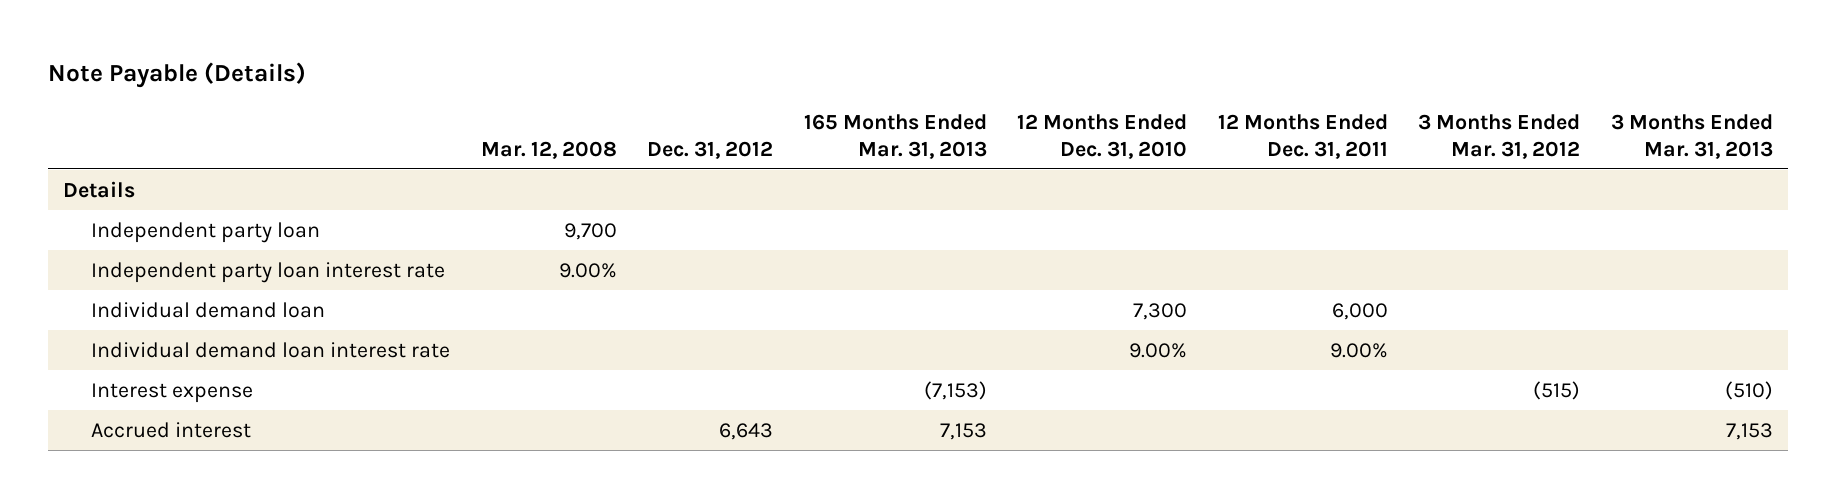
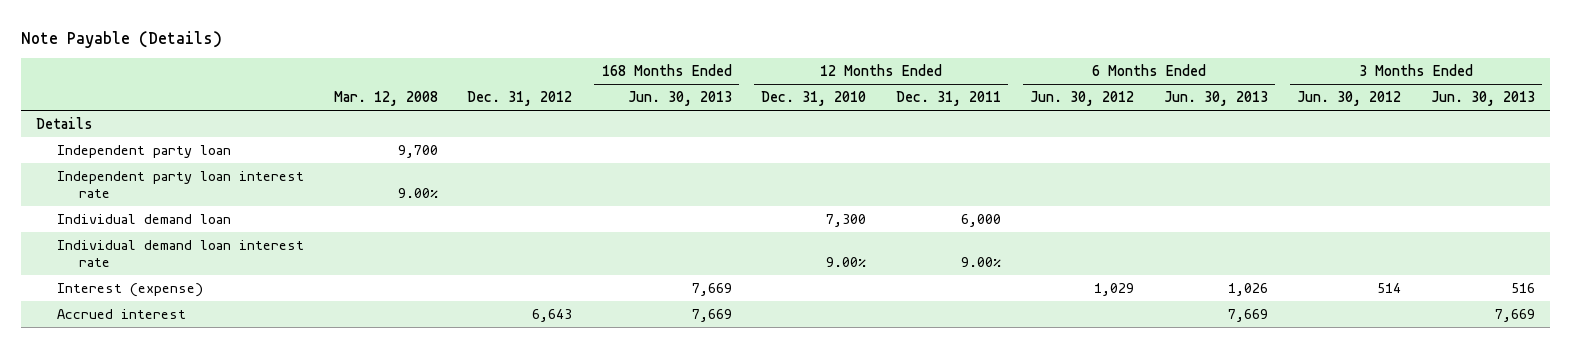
- | Mar. 12, 2008 | Dec. 31, 2012 | 165 Months Ended Mar. 31, 2013 | 12 Months Ended Dec. 31, 2010 | 12 Months Ended Dec. 31, 2011 | 3 Months Ended Mar. 31, 2012 | 3 Months Ended Mar. 31, 2013
+ | Mar. 12, 2008 | Dec. 31, 2012 | 168 Months Ended Jun. 30, 2013 | 12 Months Ended Dec. 31, 2010 | 12 Months Ended Dec. 31, 2011 | 6 Months Ended Jun. 30, 2012 | 6 Months Ended Jun. 30, 2013 | 3 Months Ended Jun. 30, 2012 | 3 Months Ended Jun. 30, 2013
- Interest expense | | | (7,153) | | | (515) | (510)
+ Interest (expense) | | | 7,669 | | | 1,029 | 1,026 | 514 | 516

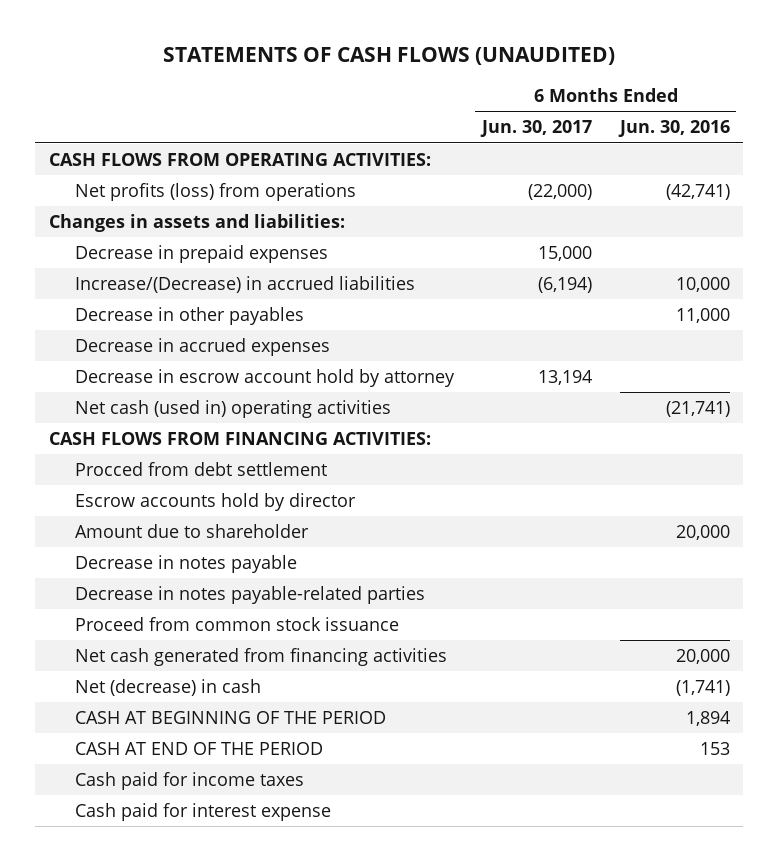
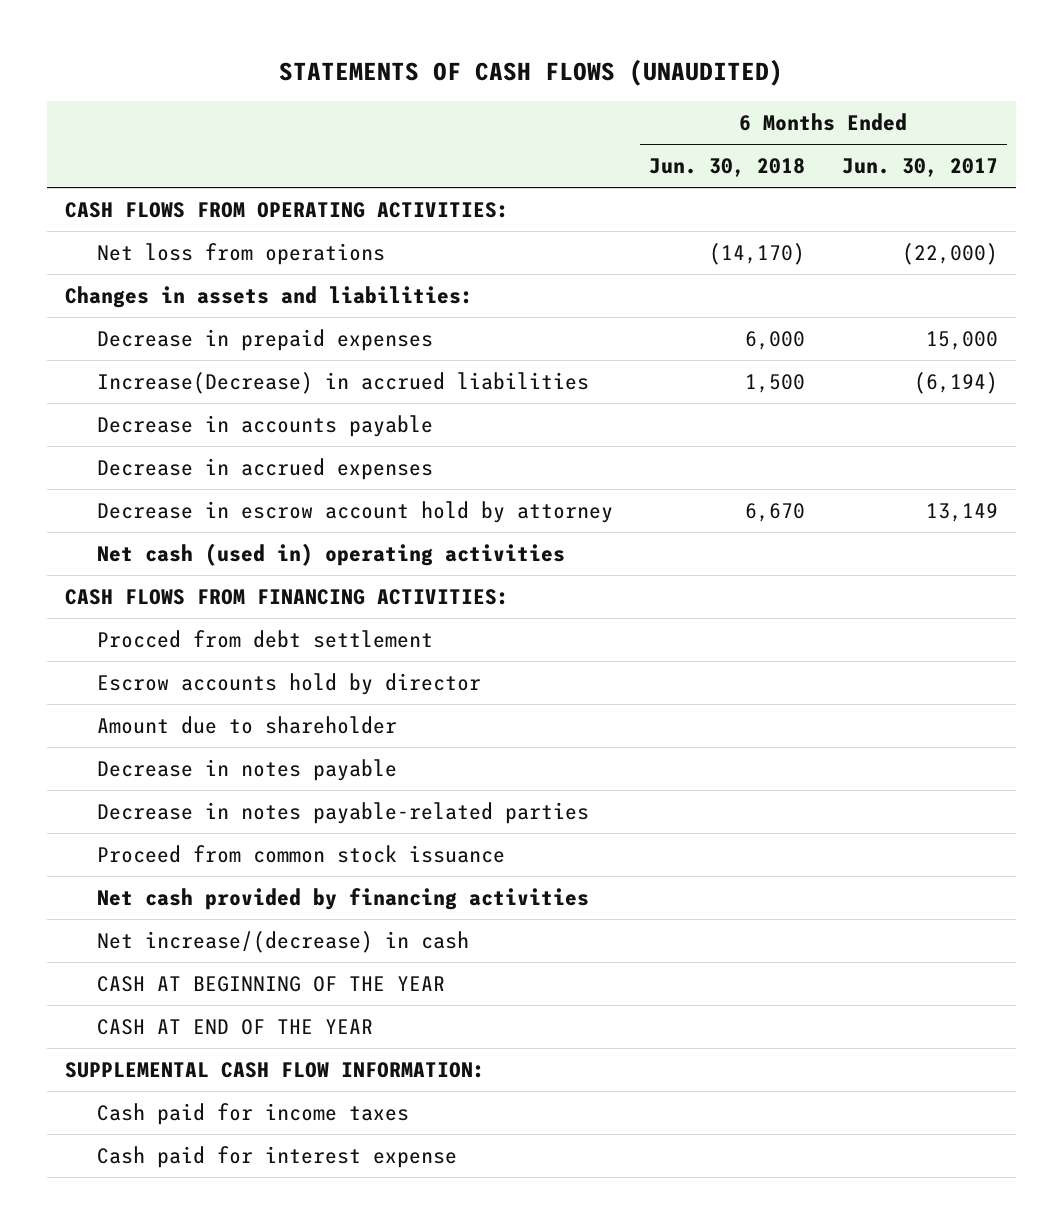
- | 6 Months Ended Jun. 30, 2017 | 6 Months Ended Jun. 30, 2016
+ | 6 Months Ended Jun. 30, 2018 | 6 Months Ended Jun. 30, 2017
- Net profits (loss) from operations | (22,000) | (42,741)
+ Net loss from operations | (14,170) | (22,000)
- Increase/(Decrease) in accrued liabilities | (6,194) | 10,000
- Decrease in other payables | | 11,000
+ Increase(Decrease) in accrued liabilities | 1,500 | (6,194)
+ Decrease in accounts payable
- Decrease in escrow account hold by attorney | 13,194 |
+ Decrease in escrow account hold by attorney | 6,670 | 13,149
- Net cash generated from financing activities | | 20,000
- Net (decrease) in cash | | (1,741)
- CASH AT BEGINNING OF THE PERIOD | | 1,894
- CASH AT END OF THE PERIOD | | 153
+ Net cash provided by financing activities
+ Net increase/(decrease) in cash
+ CASH AT BEGINNING OF THE YEAR
+ CASH AT END OF THE YEAR
+ SUPPLEMENTAL CASH FLOW INFORMATION:

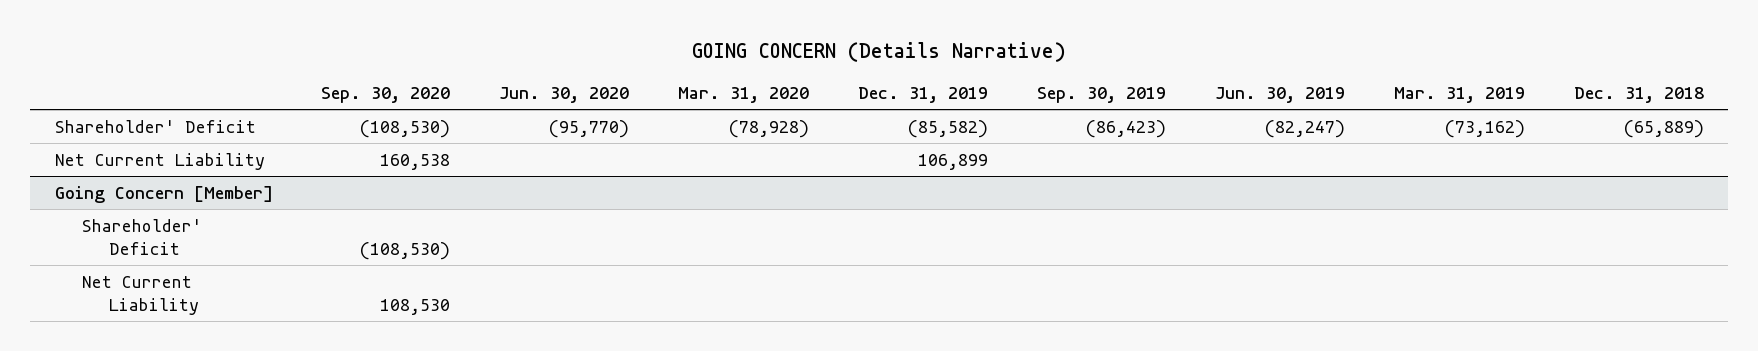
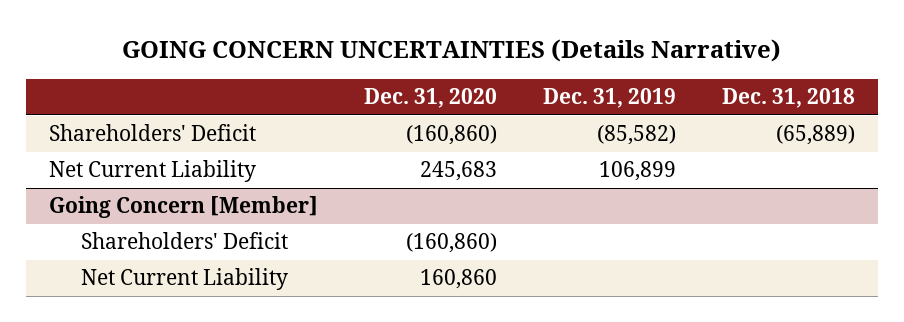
- GOING CONCERN (Details Narrative)
+ GOING CONCERN UNCERTAINTIES (Details Narrative)
- | Sep. 30, 2020 | Jun. 30, 2020 | Mar. 31, 2020 | Dec. 31, 2019 | Sep. 30, 2019 | Jun. 30, 2019 | Mar. 31, 2019 | Dec. 31, 2018
+ | Dec. 31, 2020 | Dec. 31, 2019 | Dec. 31, 2018
- Shareholder' Deficit | (108,530) | (95,770) | (78,928) | (85,582) | (86,423) | (82,247) | (73,162) | (65,889)
+ Shareholders' Deficit | (160,860) | (85,582) | (65,889)
@ Going Concern [Member]
- Shareholder' Deficit | (108,530) | | | | | | |
+ Shareholders' Deficit | (160,860) | |

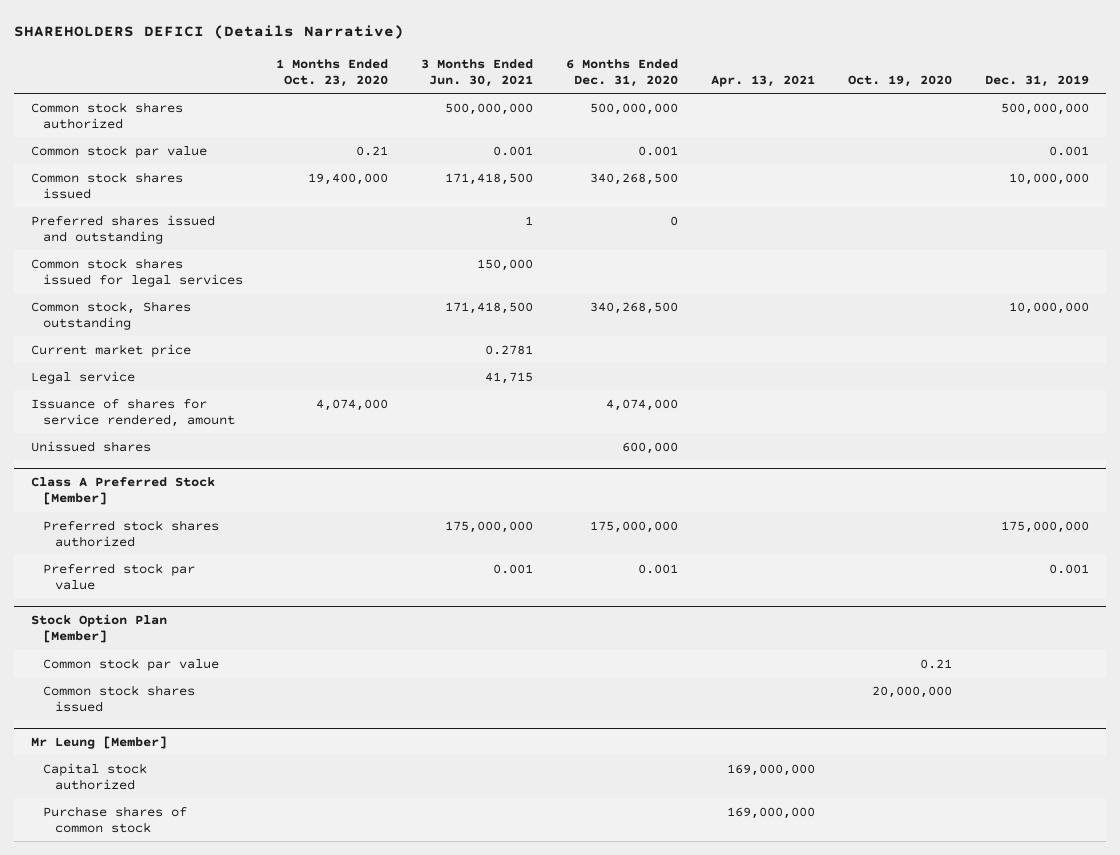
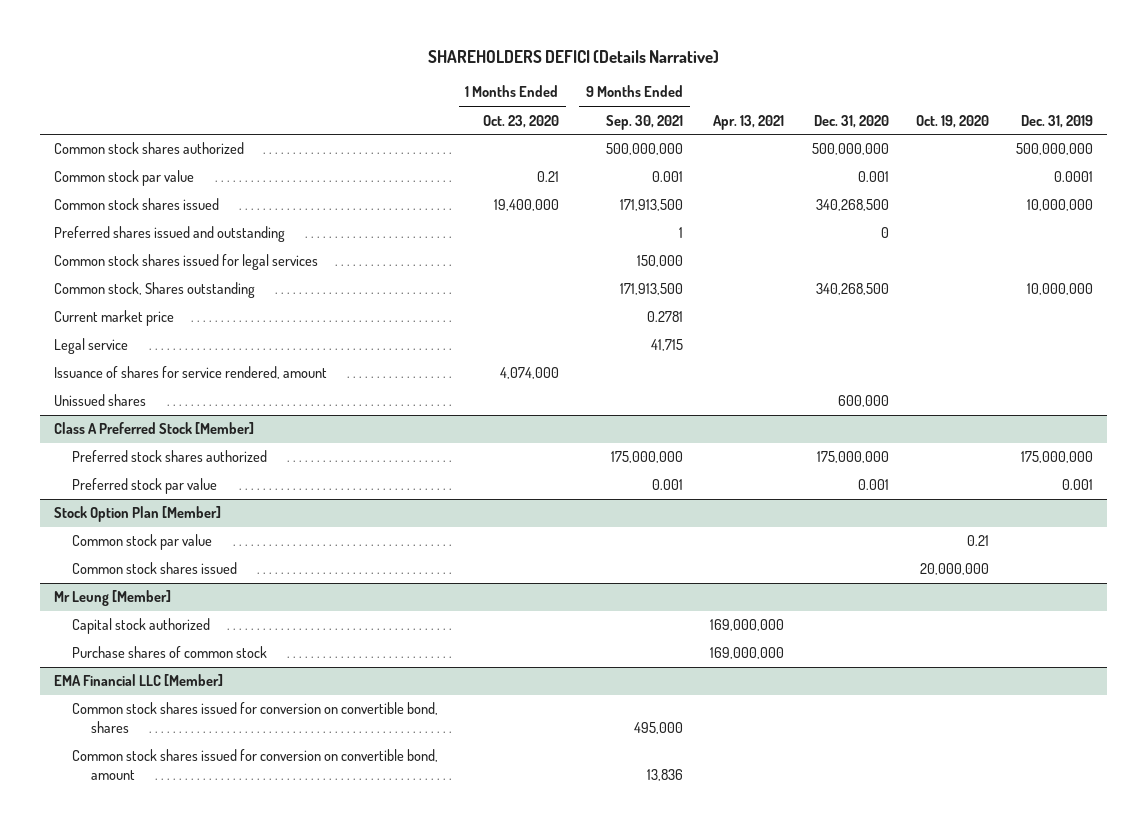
- | 1 Months Ended Oct. 23, 2020 | 3 Months Ended Jun. 30, 2021 | 6 Months Ended Dec. 31, 2020 | Apr. 13, 2021 | Oct. 19, 2020 | Dec. 31, 2019
+ | 1 Months Ended Oct. 23, 2020 | 9 Months Ended Sep. 30, 2021 | Apr. 13, 2021 | Dec. 31, 2020 | Oct. 19, 2020 | Dec. 31, 2019
- Common stock par value | 0.21 | 0.001 | 0.001 | | | 0.001
+ Common stock par value | 0.21 | 0.001 | | 0.001 | | 0.0001
+ EMA Financial LLC [Member]
+ Common stock shares issued for conversion on convertible bond, shares | | 495,000 | | | |
+ Common stock shares issued for conversion on convertible bond, amount | | 13,836 | | | |

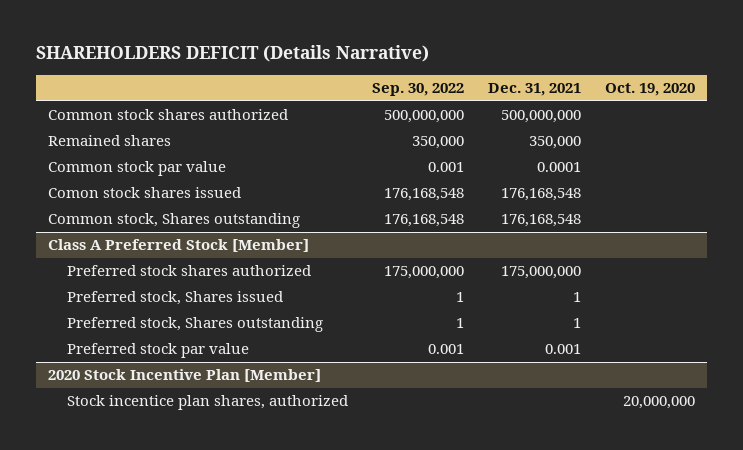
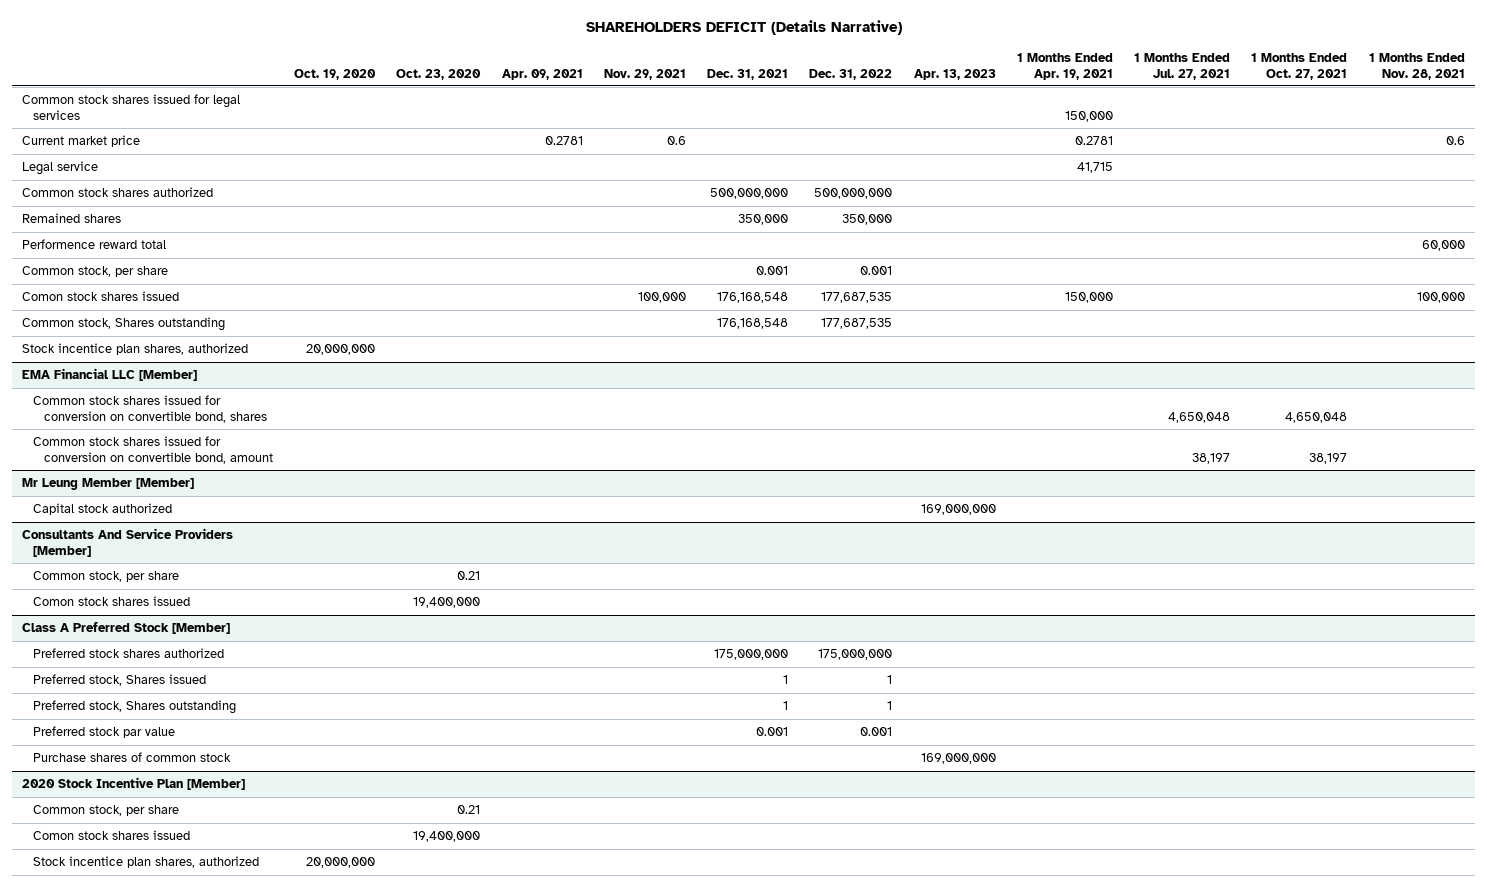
- | Sep. 30, 2022 | Dec. 31, 2021 | Oct. 19, 2020
+ | Oct. 19, 2020 | Oct. 23, 2020 | Apr. 09, 2021 | Nov. 29, 2021 | Dec. 31, 2021 | Dec. 31, 2022 | Apr. 13, 2023 | 1 Months Ended Apr. 19, 2021 | 1 Months Ended Jul. 27, 2021 | 1 Months Ended Oct. 27, 2021 | 1 Months Ended Nov. 28, 2021
+ Common stock shares issued for legal services | | | | | | | | 150,000 | | |
+ Current market price | | | 0.2781 | 0.6 | | | | 0.2781 | | | 0.6
+ Legal service | | | | | | | | 41,715 | | |
- Common stock par value | 0.001 | 0.0001 |
+ Performence reward total | | | | | | | | | | | 60,000
+ Common stock, per share | | | | | 0.001 | 0.001 | | | | |
+ Stock incentice plan shares, authorized | 20,000,000 | | | | | | | | | |
+ EMA Financial LLC [Member]
+ Common stock shares issued for conversion on convertible bond, shares | | | | | | | | | 4,650,048 | 4,650,048 |
+ Common stock shares issued for conversion on convertible bond, amount | | | | | | | | | 38,197 | 38,197 |
+ Mr Leung Member [Member]
+ Capital stock authorized | | | | | | | 169,000,000 | | | |
+ Consultants And Service Providers [Member]
+ Common stock, per share | | 0.21 | | | | | | | | |
+ Comon stock shares issued | | 19,400,000 | | | | | | | | |
@ Class A Preferred Stock [Member]
+ Purchase shares of common stock | | | | | | | 169,000,000 | | | |
@ 2020 Stock Incentive Plan [Member]
+ Common stock, per share | | 0.21 | | | | | | | | |
+ Comon stock shares issued | | 19,400,000 | | | | | | | | |

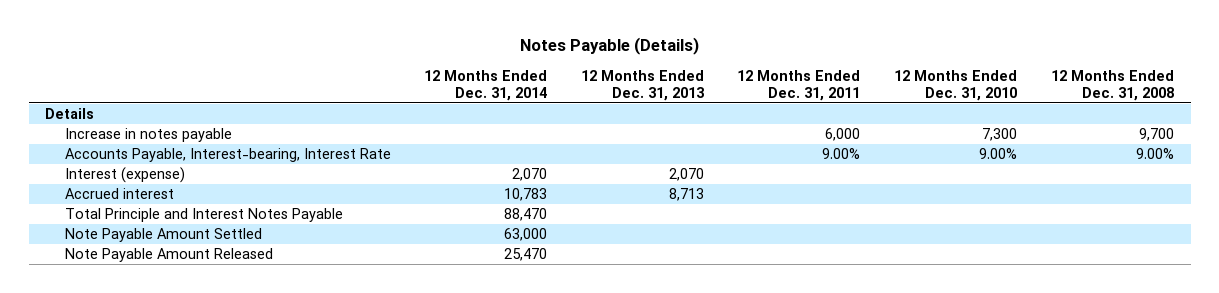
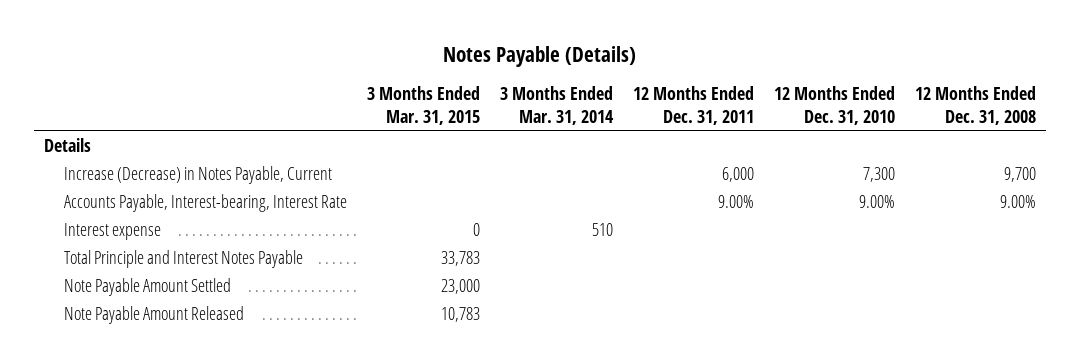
- | 12 Months Ended Dec. 31, 2014 | 12 Months Ended Dec. 31, 2013 | 12 Months Ended Dec. 31, 2011 | 12 Months Ended Dec. 31, 2010 | 12 Months Ended Dec. 31, 2008
+ | 3 Months Ended Mar. 31, 2015 | 3 Months Ended Mar. 31, 2014 | 12 Months Ended Dec. 31, 2011 | 12 Months Ended Dec. 31, 2010 | 12 Months Ended Dec. 31, 2008
- Increase in notes payable | | | 6,000 | 7,300 | 9,700
+ Increase (Decrease) in Notes Payable, Current | | | 6,000 | 7,300 | 9,700
- Interest (expense) | 2,070 | 2,070 | | |
- Accrued interest | 10,783 | 8,713 | | |
+ Interest expense | 0 | 510 | | |

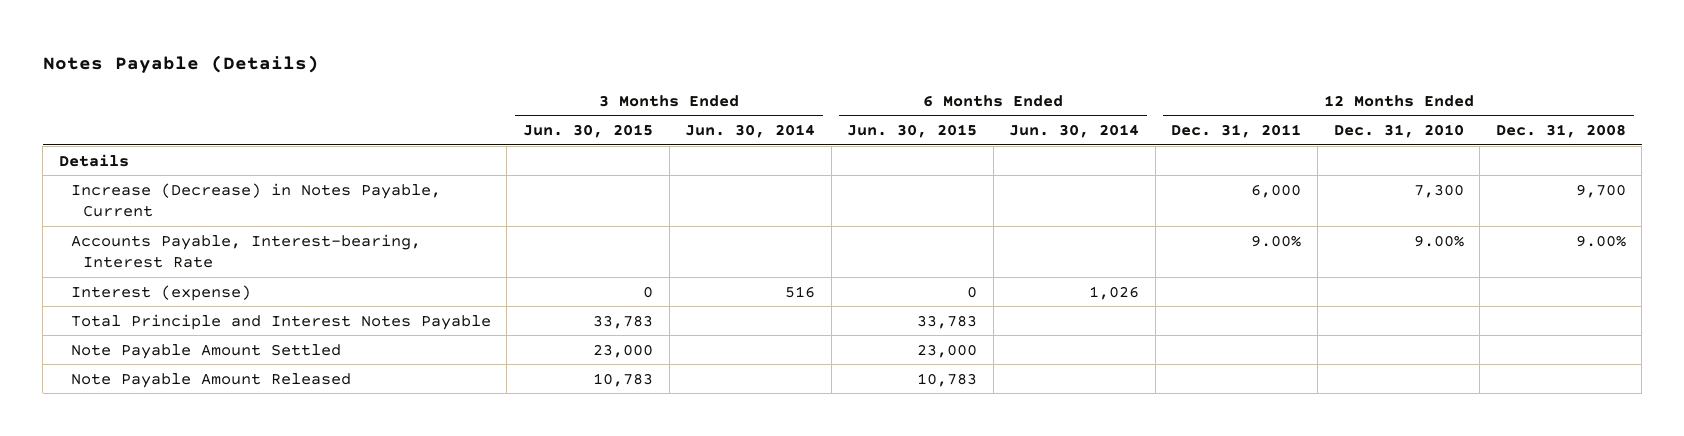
- | 3 Months Ended Mar. 31, 2015 | 3 Months Ended Mar. 31, 2014 | 12 Months Ended Dec. 31, 2011 | 12 Months Ended Dec. 31, 2010 | 12 Months Ended Dec. 31, 2008
+ | 3 Months Ended Jun. 30, 2015 | 3 Months Ended Jun. 30, 2014 | 6 Months Ended Jun. 30, 2015 | 6 Months Ended Jun. 30, 2014 | 12 Months Ended Dec. 31, 2011 | 12 Months Ended Dec. 31, 2010 | 12 Months Ended Dec. 31, 2008
- Interest expense | 0 | 510 | | |
+ Interest (expense) | 0 | 516 | 0 | 1,026 | | |

